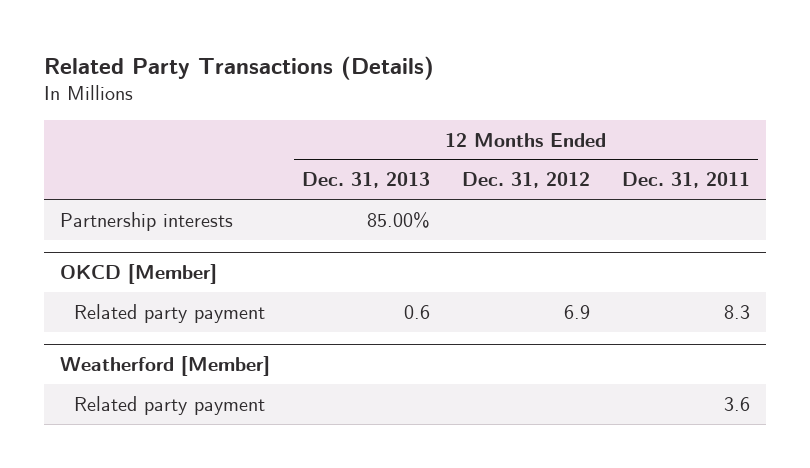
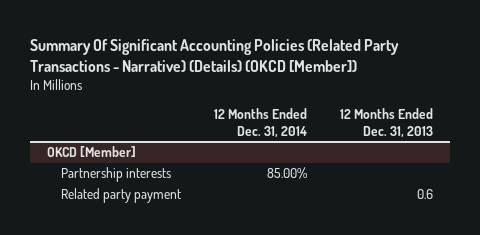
- Related Party Transactions (Details)
+ Summary Of Significant Accounting Policies (Related Party Transactions - Narrative) (Details) (OKCD [Member])
- | 12 Months Ended Dec. 31, 2013 | 12 Months Ended Dec. 31, 2012 | 12 Months Ended Dec. 31, 2011
+ | 12 Months Ended Dec. 31, 2014 | 12 Months Ended Dec. 31, 2013
- Partnership interests | 85.00% | |
@ OKCD [Member]
+ Partnership interests | 85.00% |
- Weatherford [Member]
- Related party payment | | | 3.6

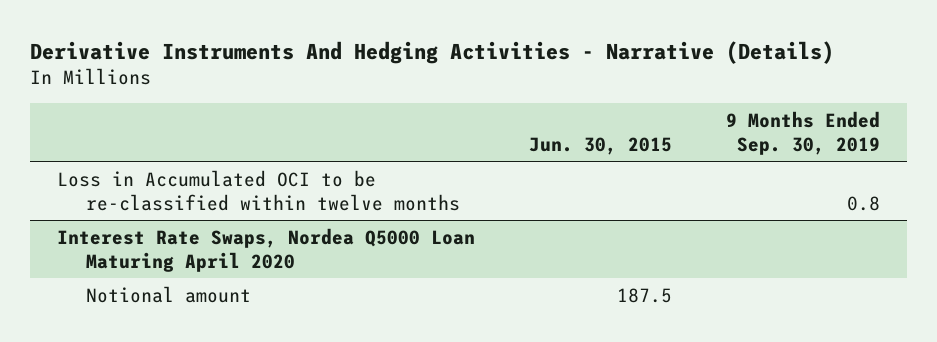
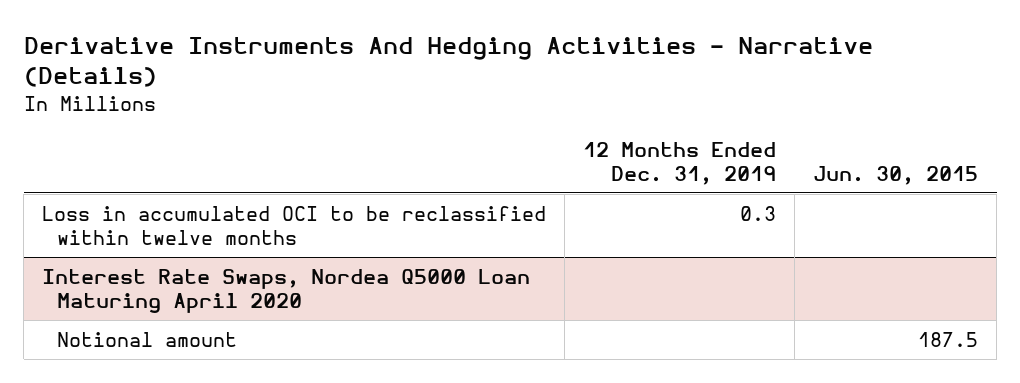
- | Jun. 30, 2015 | 9 Months Ended Sep. 30, 2019
+ | 12 Months Ended Dec. 31, 2019 | Jun. 30, 2015
- Loss in Accumulated OCI to be re-classified within twelve months | | 0.8
+ Loss in accumulated OCI to be reclassified within twelve months | 0.3 |

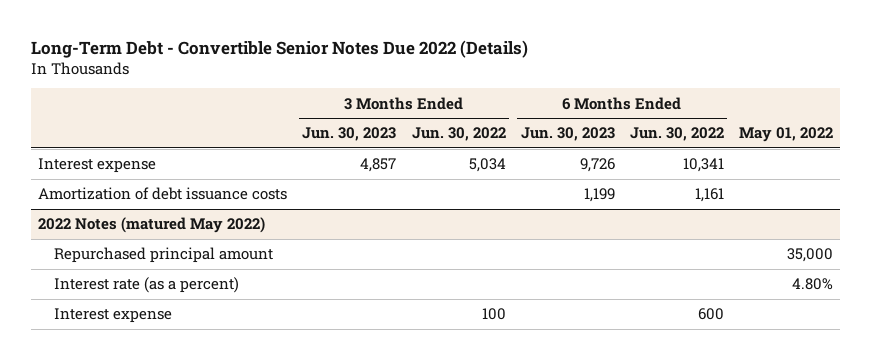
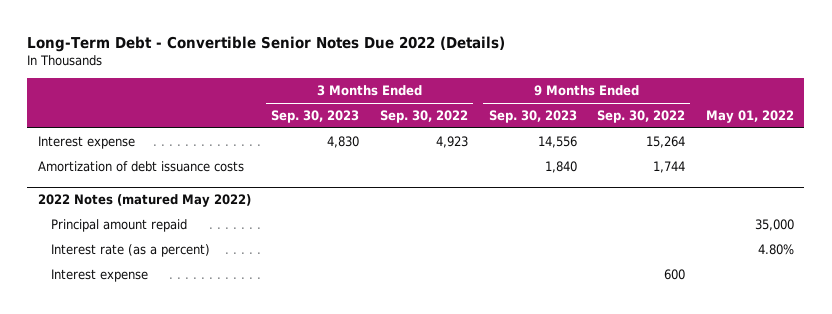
- | 3 Months Ended Jun. 30, 2023 | 3 Months Ended Jun. 30, 2022 | 6 Months Ended Jun. 30, 2023 | 6 Months Ended Jun. 30, 2022 | May 01, 2022
+ | 3 Months Ended Sep. 30, 2023 | 3 Months Ended Sep. 30, 2022 | 9 Months Ended Sep. 30, 2023 | 9 Months Ended Sep. 30, 2022 | May 01, 2022
@ 2022 Notes (matured May 2022)
- Repurchased principal amount | | | | | 35,000
+ Principal amount repaid | | | | | 35,000

